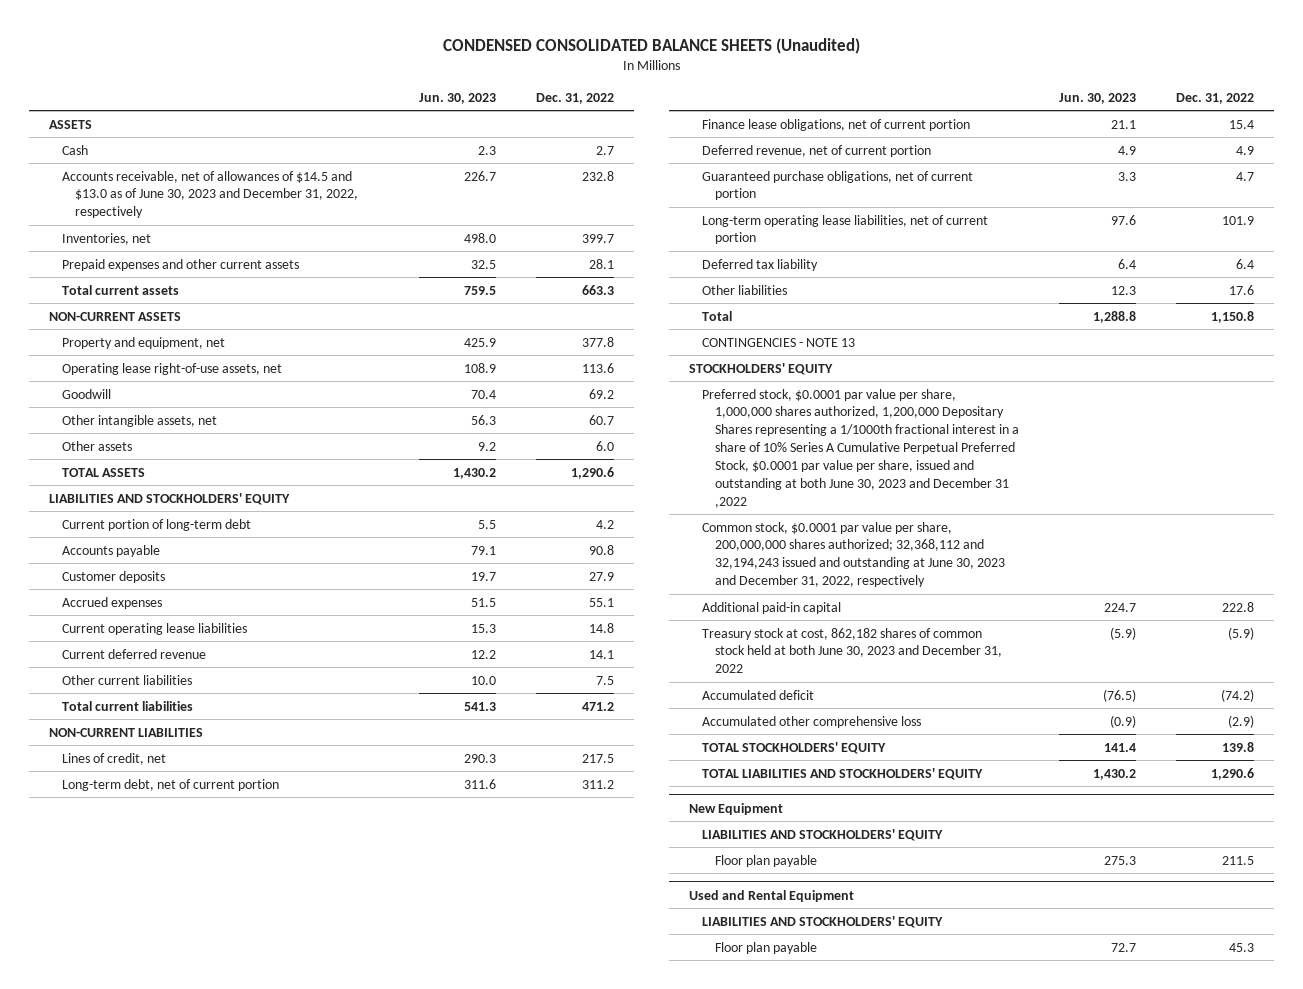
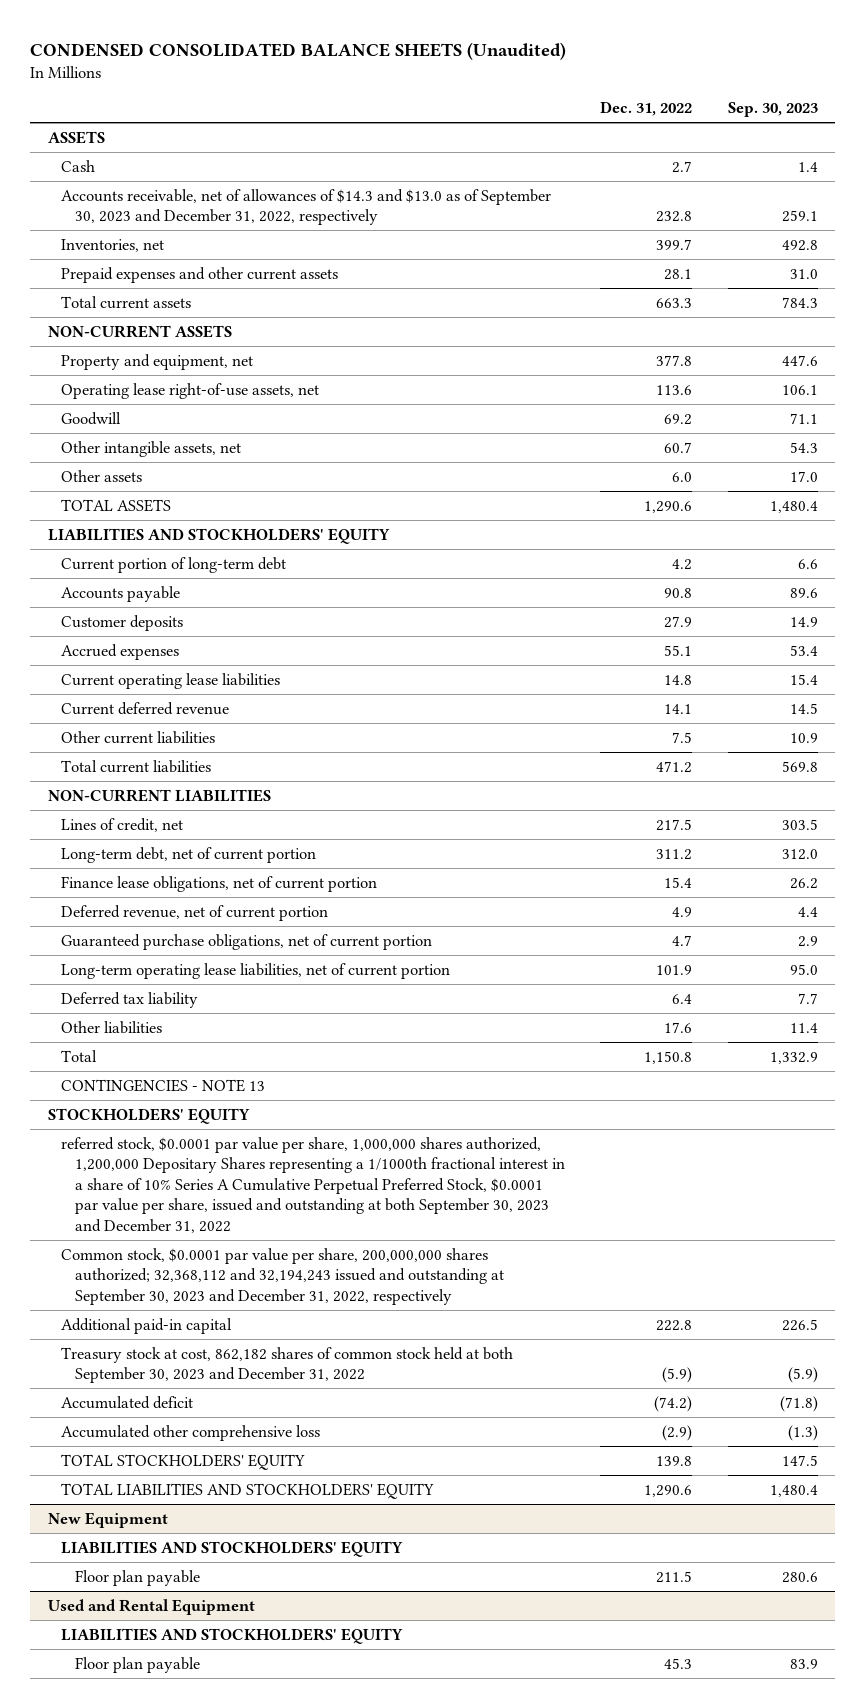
- | Jun. 30, 2023 | Dec. 31, 2022
+ | Dec. 31, 2022 | Sep. 30, 2023
- Accounts receivable, net of allowances of $14.5 and $13.0 as of June 30, 2023 and December 31, 2022, respectively | 226.7 | 232.8
+ Accounts receivable, net of allowances of $14.3 and $13.0 as of September 30, 2023 and December 31, 2022, respectively | 232.8 | 259.1
- Preferred stock, $0.0001 par value per share, 1,000,000 shares authorized, 1,200,000 Depositary Shares representing a 1/1000th fractional interest in a share of 10% Series A Cumulative Perpetual Preferred Stock, $0.0001 par value per share, issued and outstanding at both June 30, 2023 and December 31 ,2022
- Common stock, $0.0001 par value per share, 200,000,000 shares authorized; 32,368,112 and 32,194,243 issued and outstanding at June 30, 2023 and December 31, 2022, respectively
+ referred stock, $0.0001 par value per share, 1,000,000 shares authorized, 1,200,000 Depositary Shares representing a 1/1000th fractional interest in a share of 10% Series A Cumulative Perpetual Preferred Stock, $0.0001 par value per share, issued and outstanding at both September 30, 2023 and December 31, 2022
+ Common stock, $0.0001 par value per share, 200,000,000 shares authorized; 32,368,112 and 32,194,243 issued and outstanding at September 30, 2023 and December 31, 2022, respectively
- Treasury stock at cost, 862,182 shares of common stock held at both June 30, 2023 and December 31, 2022 | (5.9) | (5.9)
+ Treasury stock at cost, 862,182 shares of common stock held at both September 30, 2023 and December 31, 2022 | (5.9) | (5.9)

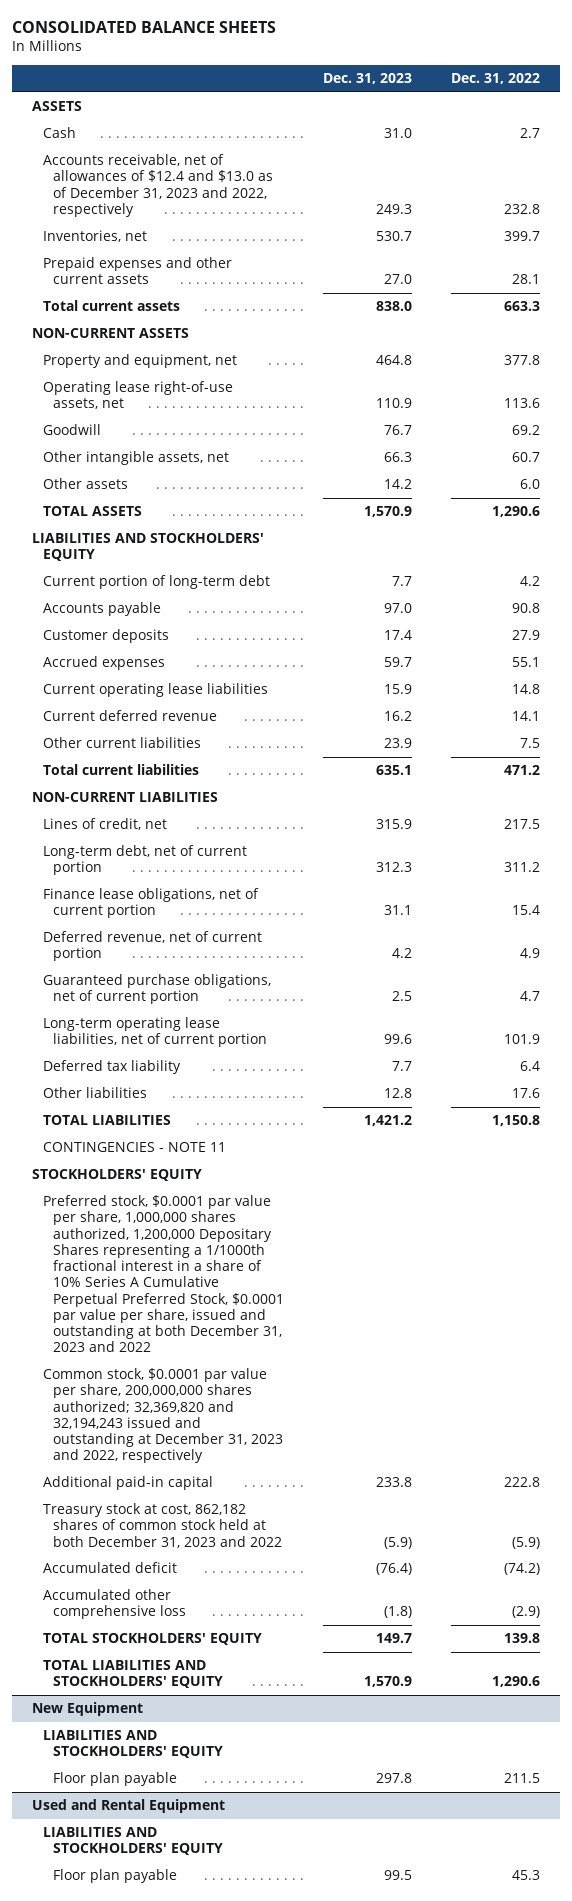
- CONDENSED CONSOLIDATED BALANCE SHEETS (Unaudited)
+ CONSOLIDATED BALANCE SHEETS
- | Dec. 31, 2022 | Sep. 30, 2023
+ | Dec. 31, 2023 | Dec. 31, 2022
- Accounts receivable, net of allowances of $14.3 and $13.0 as of September 30, 2023 and December 31, 2022, respectively | 232.8 | 259.1
+ Accounts receivable, net of allowances of $12.4 and $13.0 as of December 31, 2023 and 2022, respectively | 249.3 | 232.8
- Total | 1,150.8 | 1,332.9
- CONTINGENCIES - NOTE 13
+ TOTAL LIABILITIES | 1,421.2 | 1,150.8
+ CONTINGENCIES - NOTE 11
- referred stock, $0.0001 par value per share, 1,000,000 shares authorized, 1,200,000 Depositary Shares representing a 1/1000th fractional interest in a share of 10% Series A Cumulative Perpetual Preferred Stock, $0.0001 par value per share, issued and outstanding at both September 30, 2023 and December 31, 2022
- Common stock, $0.0001 par value per share, 200,000,000 shares authorized; 32,368,112 and 32,194,243 issued and outstanding at September 30, 2023 and December 31, 2022, respectively
+ Preferred stock, $0.0001 par value per share, 1,000,000 shares authorized, 1,200,000 Depositary Shares representing a 1/1000th fractional interest in a share of 10% Series A Cumulative Perpetual Preferred Stock, $0.0001 par value per share, issued and outstanding at both December 31, 2023 and 2022
+ Common stock, $0.0001 par value per share, 200,000,000 shares authorized; 32,369,820 and 32,194,243 issued and outstanding at December 31, 2023 and 2022, respectively
- Treasury stock at cost, 862,182 shares of common stock held at both September 30, 2023 and December 31, 2022 | (5.9) | (5.9)
+ Treasury stock at cost, 862,182 shares of common stock held at both December 31, 2023 and 2022 | (5.9) | (5.9)

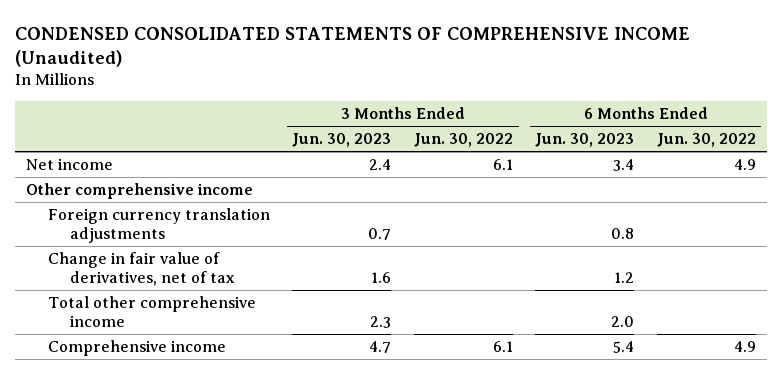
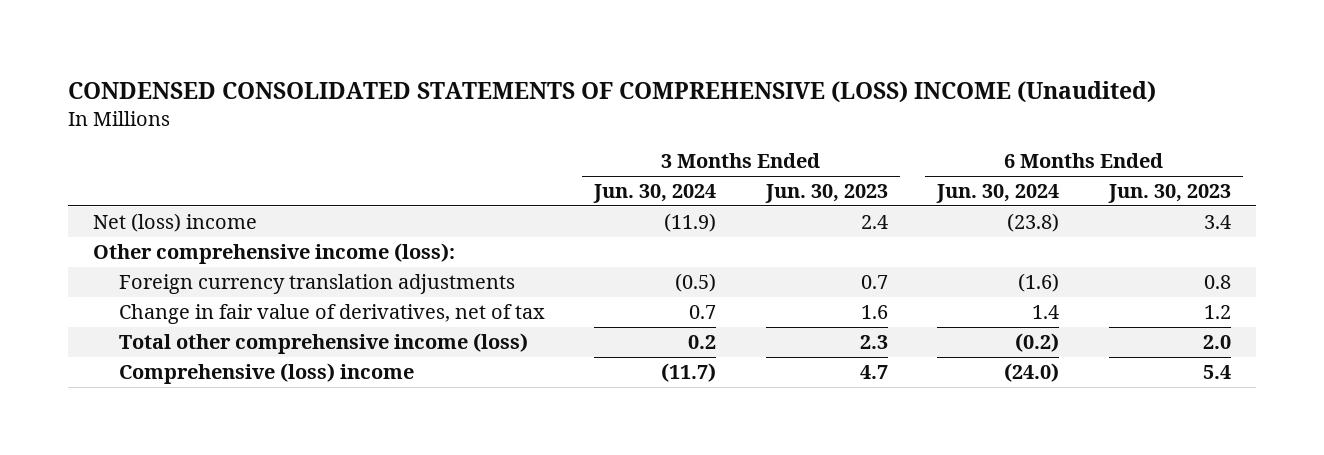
- CONDENSED CONSOLIDATED STATEMENTS OF COMPREHENSIVE INCOME (Unaudited)
+ CONDENSED CONSOLIDATED STATEMENTS OF COMPREHENSIVE (LOSS) INCOME (Unaudited)
- | 3 Months Ended Jun. 30, 2023 | 3 Months Ended Jun. 30, 2022 | 6 Months Ended Jun. 30, 2023 | 6 Months Ended Jun. 30, 2022
+ | 3 Months Ended Jun. 30, 2024 | 3 Months Ended Jun. 30, 2023 | 6 Months Ended Jun. 30, 2024 | 6 Months Ended Jun. 30, 2023
- Net income | 2.4 | 6.1 | 3.4 | 4.9
- Other comprehensive income
+ Net (loss) income | (11.9) | 2.4 | (23.8) | 3.4
+ Other comprehensive income (loss):
- Total other comprehensive income | 2.3 | | 2.0 |
- Comprehensive income | 4.7 | 6.1 | 5.4 | 4.9
+ Total other comprehensive income (loss) | 0.2 | 2.3 | (0.2) | 2.0
+ Comprehensive (loss) income | (11.7) | 4.7 | (24.0) | 5.4

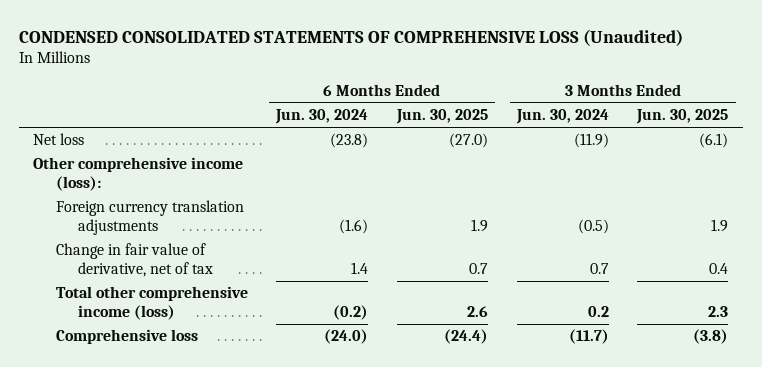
- CONDENSED CONSOLIDATED STATEMENTS OF COMPREHENSIVE (LOSS) INCOME (Unaudited)
+ CONDENSED CONSOLIDATED STATEMENTS OF COMPREHENSIVE LOSS (Unaudited)
- | 3 Months Ended Jun. 30, 2024 | 3 Months Ended Jun. 30, 2023 | 6 Months Ended Jun. 30, 2024 | 6 Months Ended Jun. 30, 2023
+ | 6 Months Ended Jun. 30, 2024 | 6 Months Ended Jun. 30, 2025 | 3 Months Ended Jun. 30, 2024 | 3 Months Ended Jun. 30, 2025
- Net (loss) income | (11.9) | 2.4 | (23.8) | 3.4
+ Net loss | (23.8) | (27.0) | (11.9) | (6.1)
- Change in fair value of derivatives, net of tax | 0.7 | 1.6 | 1.4 | 1.2
+ Change in fair value of derivative, net of tax | 1.4 | 0.7 | 0.7 | 0.4
- Comprehensive (loss) income | (11.7) | 4.7 | (24.0) | 5.4
+ Comprehensive loss | (24.0) | (24.4) | (11.7) | (3.8)

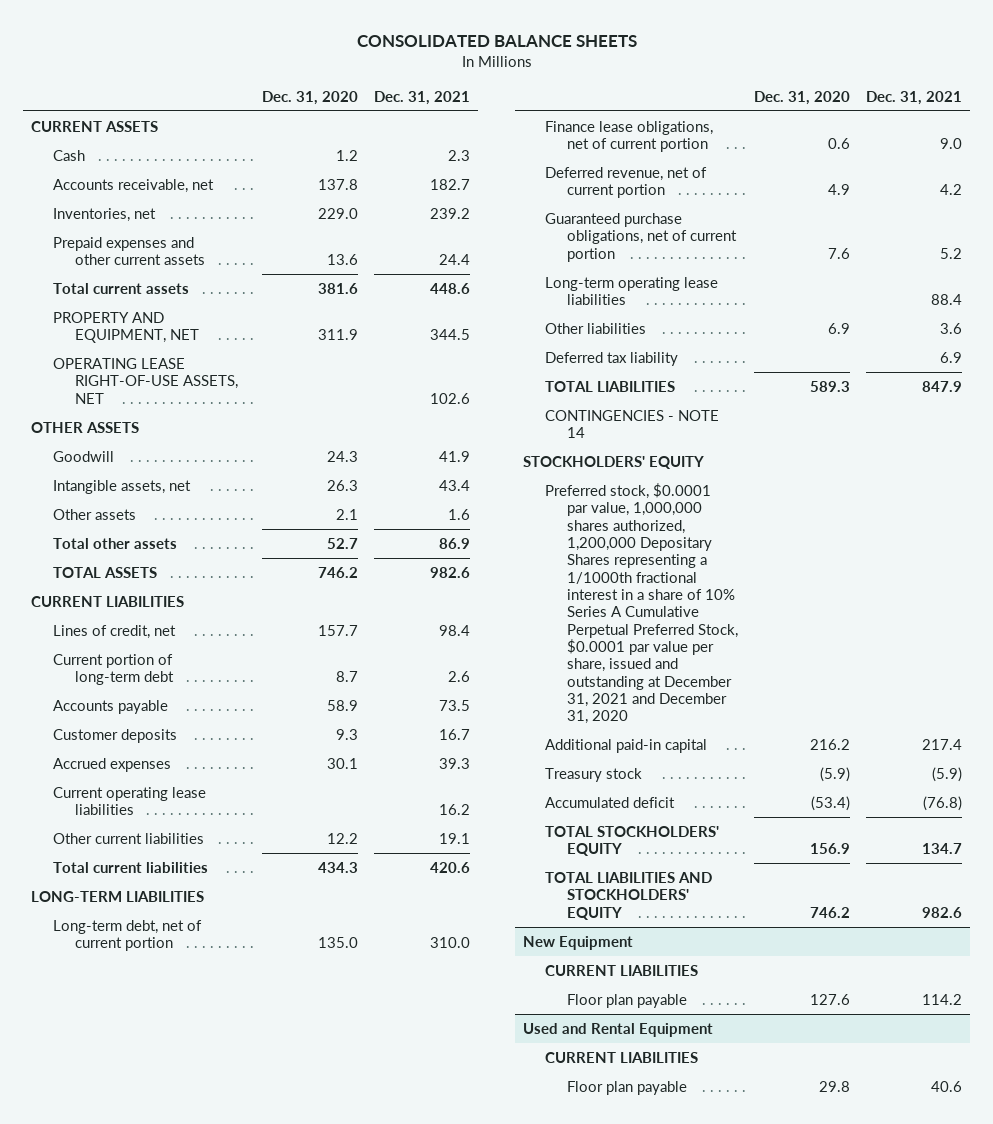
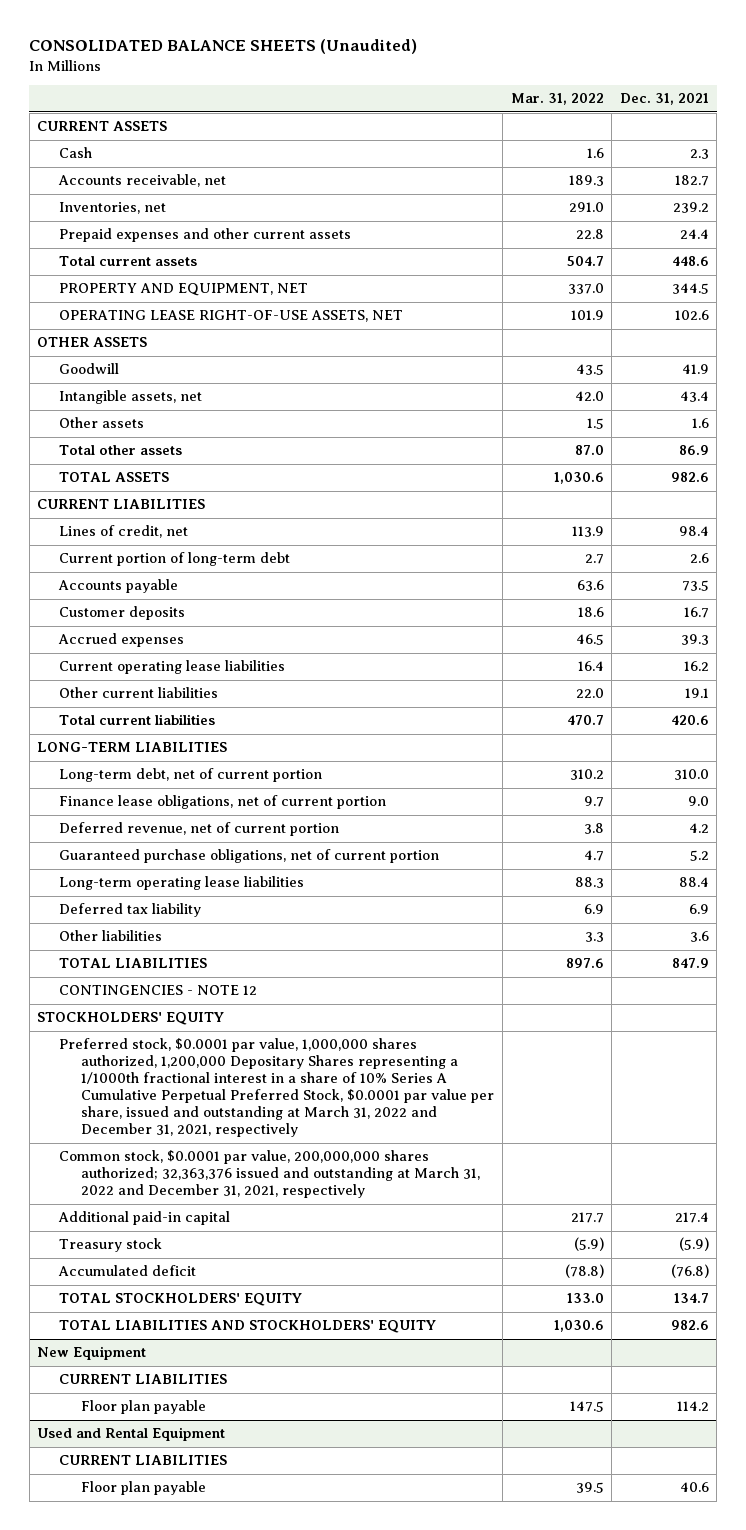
- CONSOLIDATED BALANCE SHEETS
+ CONSOLIDATED BALANCE SHEETS (Unaudited)
- | Dec. 31, 2020 | Dec. 31, 2021
+ | Mar. 31, 2022 | Dec. 31, 2021
moved down: Other liabilities | 3.3 | 3.6
- CONTINGENCIES - NOTE 14
+ CONTINGENCIES - NOTE 12
- Preferred stock, $0.0001 par value, 1,000,000 shares authorized, 1,200,000 Depositary Shares representing a 1/1000th fractional interest in a share of 10% Series A Cumulative Perpetual Preferred Stock, $0.0001 par value per share, issued and outstanding at December 31, 2021 and December 31, 2020
+ Preferred stock, $0.0001 par value, 1,000,000 shares authorized, 1,200,000 Depositary Shares representing a 1/1000th fractional interest in a share of 10% Series A Cumulative Perpetual Preferred Stock, $0.0001 par value per share, issued and outstanding at March 31, 2022 and December 31, 2021, respectively
+ Common stock, $0.0001 par value, 200,000,000 shares authorized; 32,363,376 issued and outstanding at March 31, 2022 and December 31, 2021, respectively

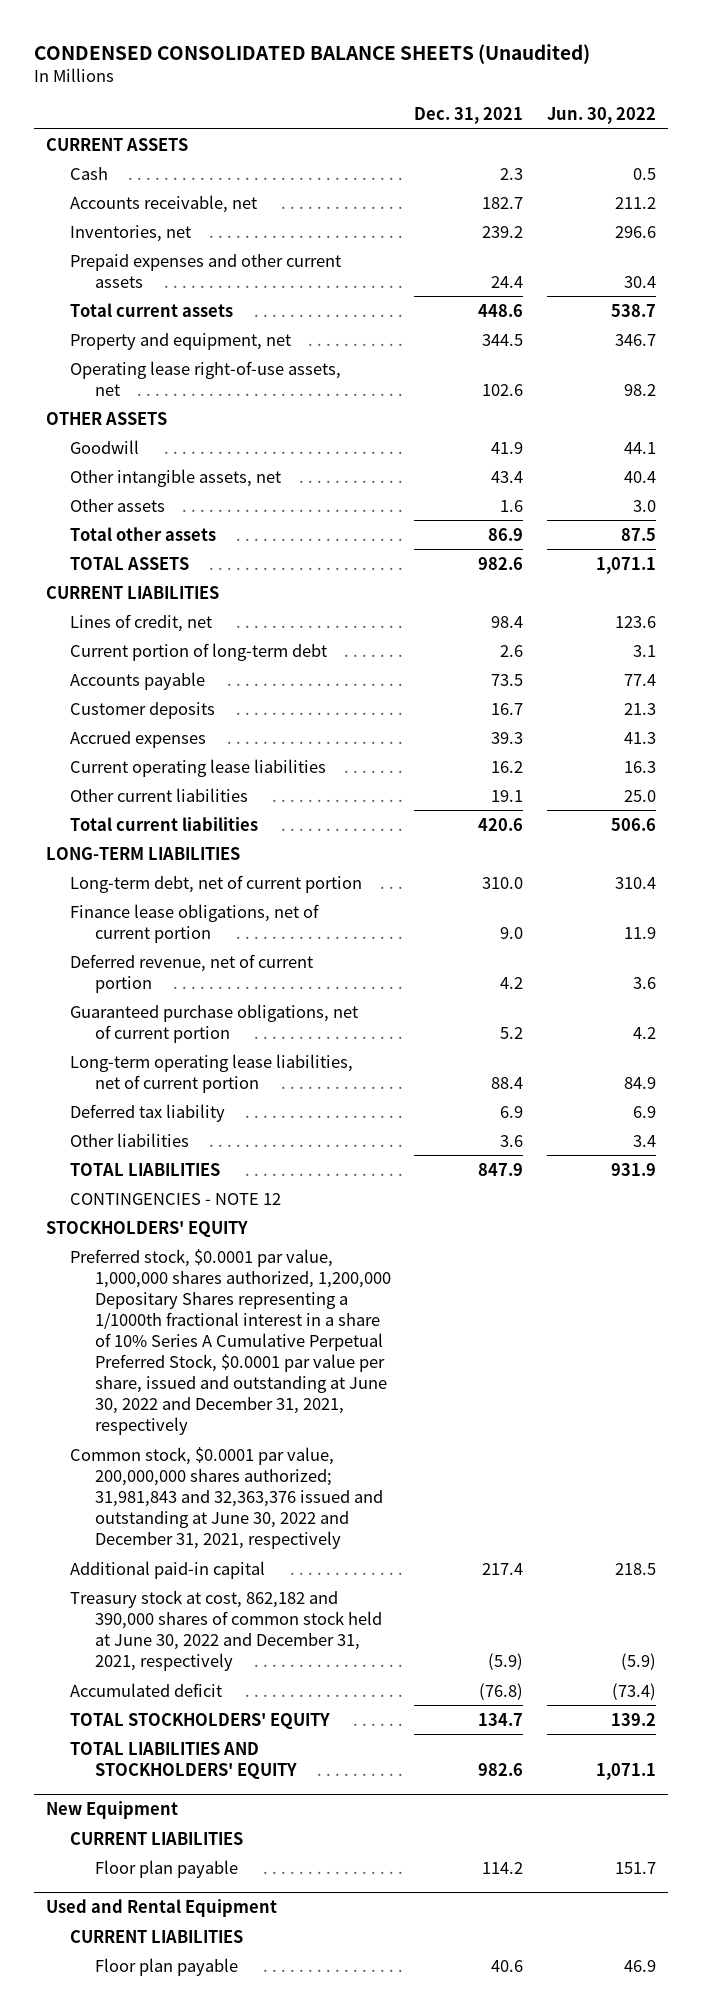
- CONSOLIDATED BALANCE SHEETS (Unaudited)
+ CONDENSED CONSOLIDATED BALANCE SHEETS (Unaudited)
- | Mar. 31, 2022 | Dec. 31, 2021
+ | Dec. 31, 2021 | Jun. 30, 2022
- PROPERTY AND EQUIPMENT, NET | 337.0 | 344.5
- OPERATING LEASE RIGHT-OF-USE ASSETS, NET | 101.9 | 102.6
+ Property and equipment, net | 344.5 | 346.7
+ Operating lease right-of-use assets, net | 102.6 | 98.2
- Intangible assets, net | 42.0 | 43.4
+ Other intangible assets, net | 43.4 | 40.4
- Long-term operating lease liabilities | 88.3 | 88.4
+ Long-term operating lease liabilities, net of current portion | 88.4 | 84.9
- Preferred stock, $0.0001 par value, 1,000,000 shares authorized, 1,200,000 Depositary Shares representing a 1/1000th fractional interest in a share of 10% Series A Cumulative Perpetual Preferred Stock, $0.0001 par value per share, issued and outstanding at March 31, 2022 and December 31, 2021, respectively
- Common stock, $0.0001 par value, 200,000,000 shares authorized; 32,363,376 issued and outstanding at March 31, 2022 and December 31, 2021, respectively
+ Preferred stock, $0.0001 par value, 1,000,000 shares authorized, 1,200,000 Depositary Shares representing a 1/1000th fractional interest in a share of 10% Series A Cumulative Perpetual Preferred Stock, $0.0001 par value per share, issued and outstanding at June 30, 2022 and December 31, 2021, respectively
+ Common stock, $0.0001 par value, 200,000,000 shares authorized; 31,981,843 and 32,363,376 issued and outstanding at June 30, 2022 and December 31, 2021, respectively
- Treasury stock | (5.9) | (5.9)
+ Treasury stock at cost, 862,182 and 390,000 shares of common stock held at June 30, 2022 and December 31, 2021, respectively | (5.9) | (5.9)

